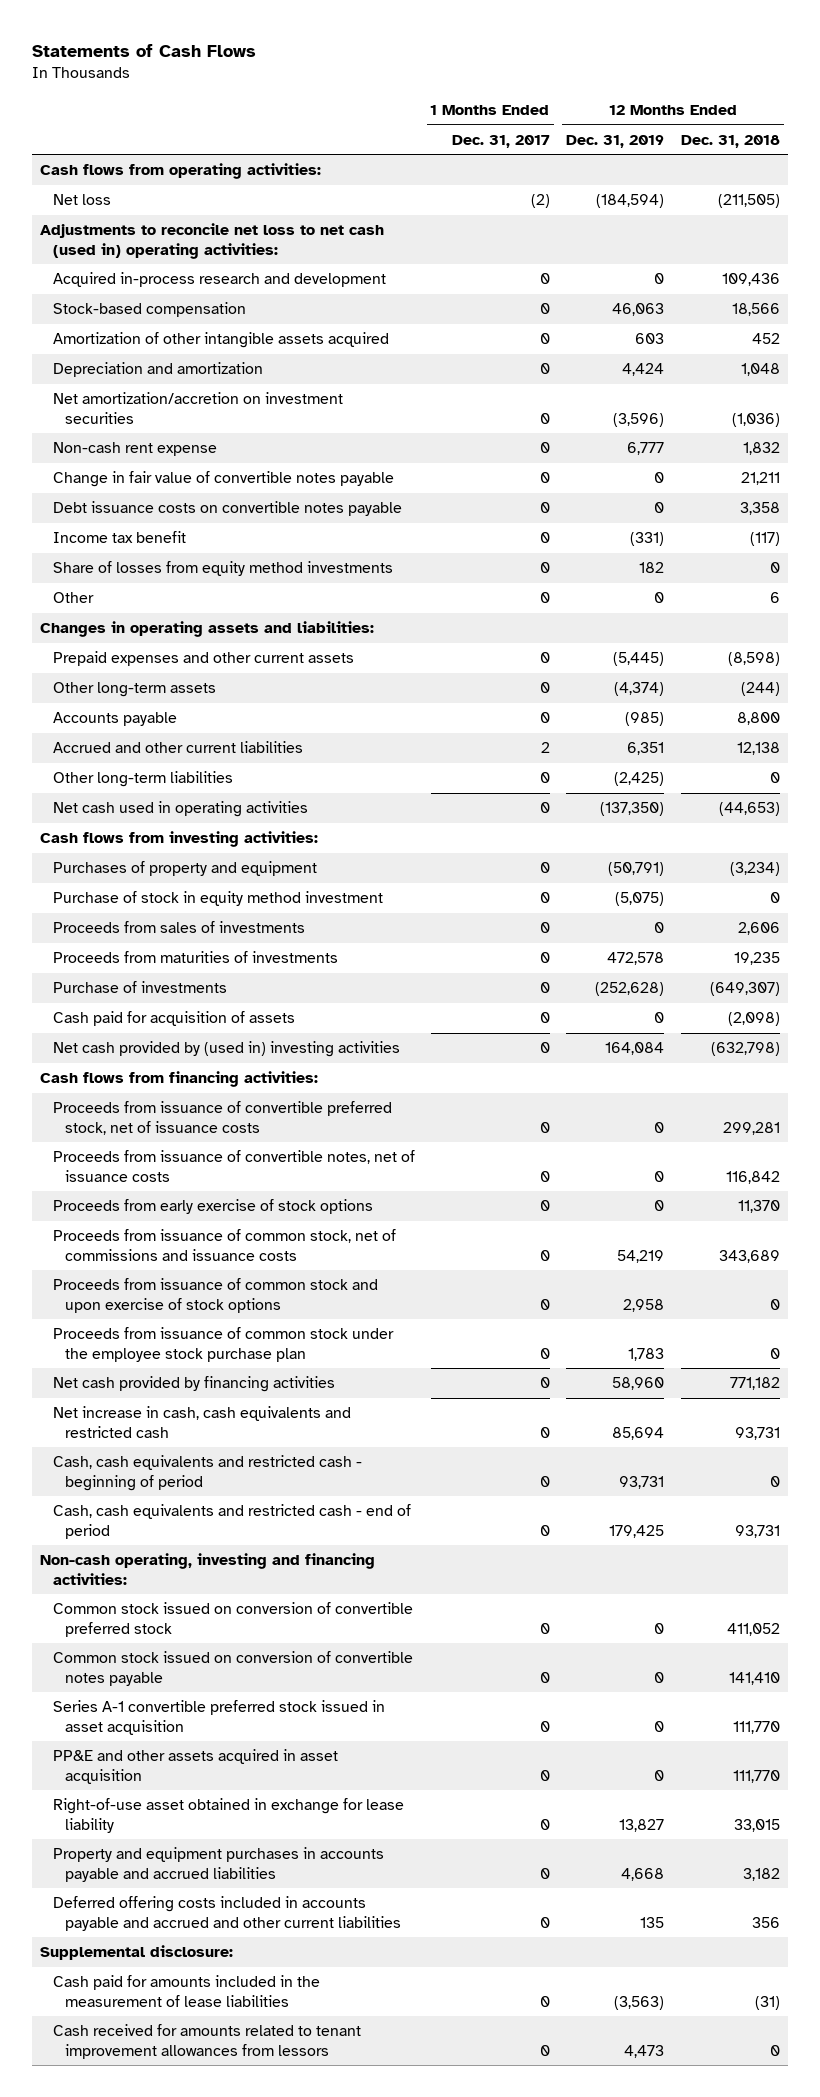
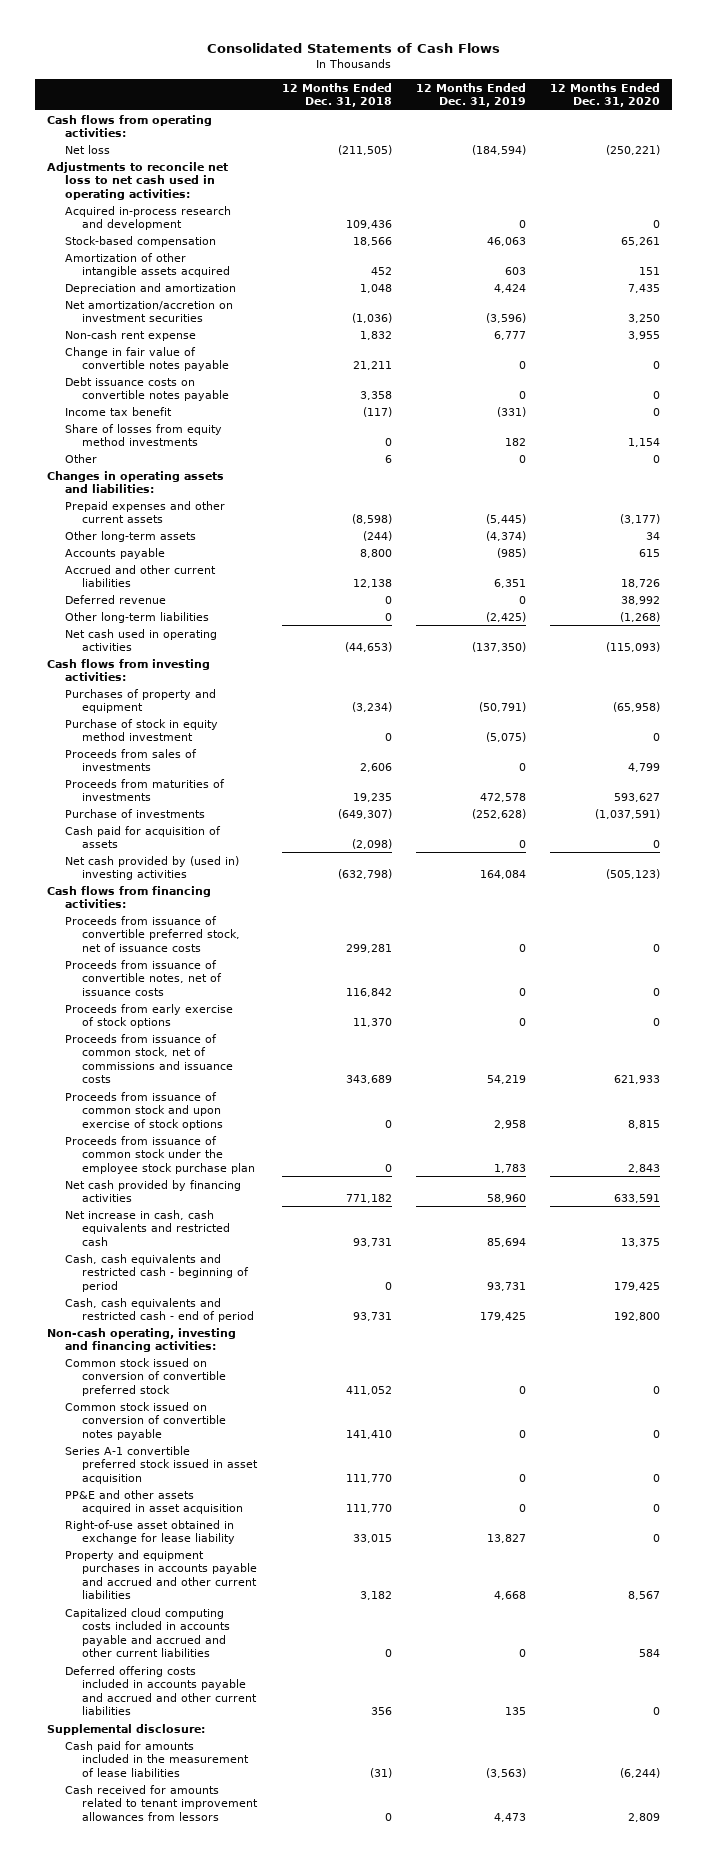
- Statements of Cash Flows
+ Consolidated Statements of Cash Flows
- | 1 Months Ended Dec. 31, 2017 | 12 Months Ended Dec. 31, 2019 | 12 Months Ended Dec. 31, 2018
+ | 12 Months Ended Dec. 31, 2018 | 12 Months Ended Dec. 31, 2019 | 12 Months Ended Dec. 31, 2020
- Adjustments to reconcile net loss to net cash (used in) operating activities:
+ Adjustments to reconcile net loss to net cash used in operating activities:
+ Deferred revenue | 0 | 0 | 38,992
- Property and equipment purchases in accounts payable and accrued liabilities | 0 | 4,668 | 3,182
+ Property and equipment purchases in accounts payable and accrued and other current liabilities | 3,182 | 4,668 | 8,567
+ Capitalized cloud computing costs included in accounts payable and accrued and other current liabilities | 0 | 0 | 584

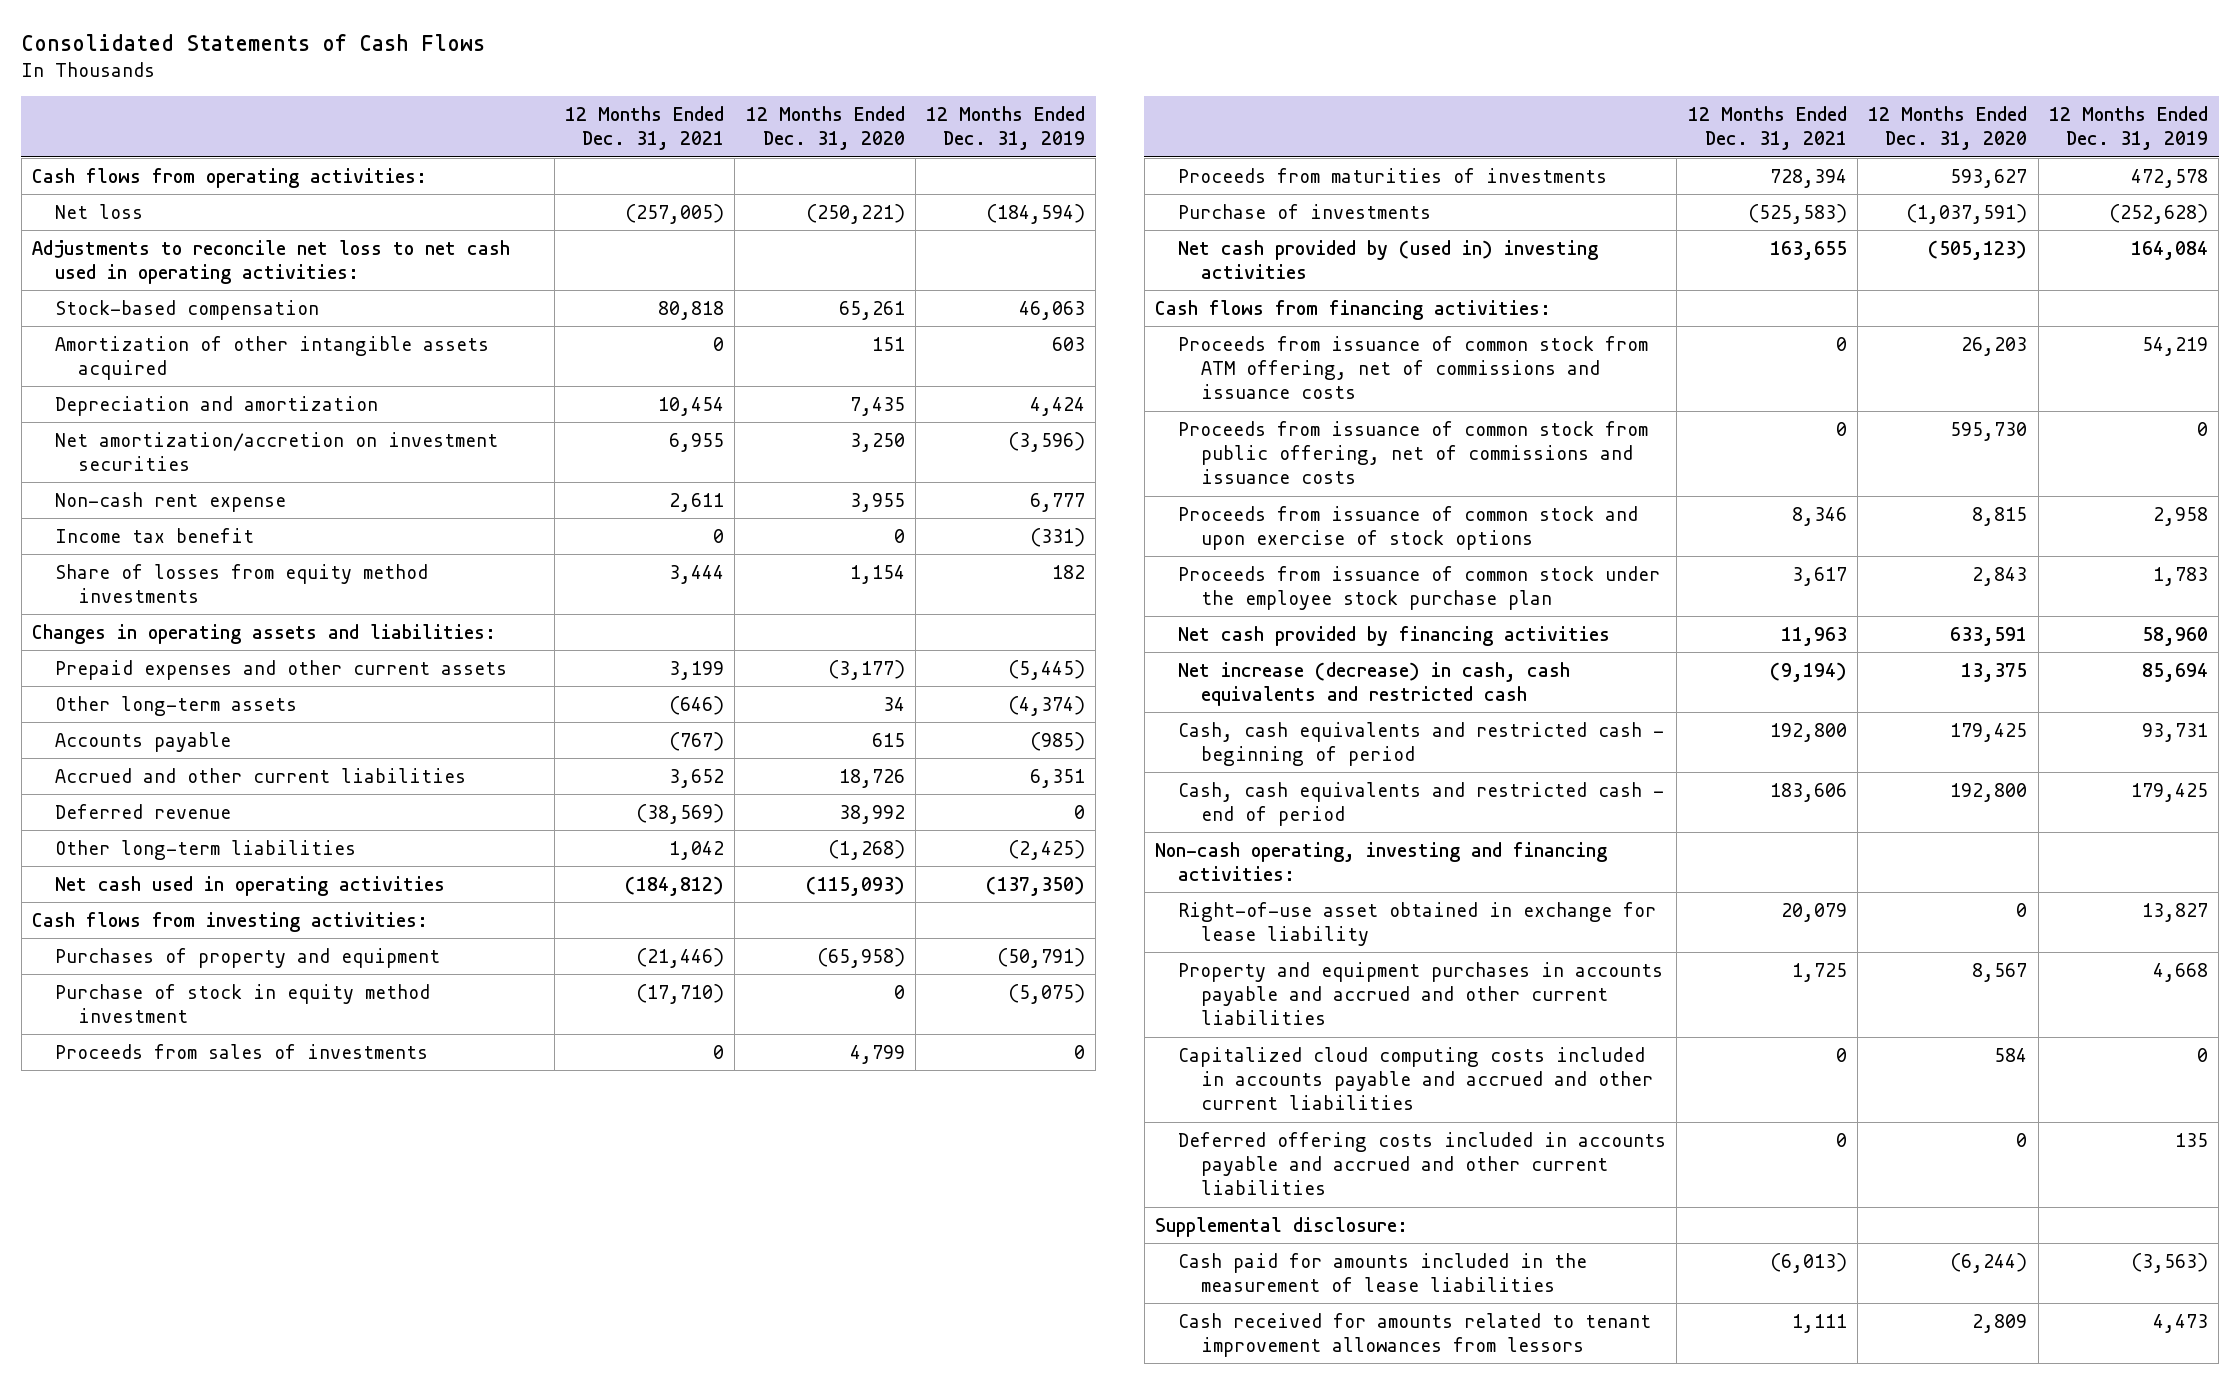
- | 12 Months Ended Dec. 31, 2018 | 12 Months Ended Dec. 31, 2019 | 12 Months Ended Dec. 31, 2020
+ | 12 Months Ended Dec. 31, 2021 | 12 Months Ended Dec. 31, 2020 | 12 Months Ended Dec. 31, 2019
- Acquired in-process research and development | 109,436 | 0 | 0
- Change in fair value of convertible notes payable | 21,211 | 0 | 0
- Debt issuance costs on convertible notes payable | 3,358 | 0 | 0
- Other | 6 | 0 | 0
- Cash paid for acquisition of assets | (2,098) | 0 | 0
- Proceeds from issuance of convertible preferred stock, net of issuance costs | 299,281 | 0 | 0
- Proceeds from issuance of convertible notes, net of issuance costs | 116,842 | 0 | 0
- Proceeds from early exercise of stock options | 11,370 | 0 | 0
- Proceeds from issuance of common stock, net of commissions and issuance costs | 343,689 | 54,219 | 621,933
+ Proceeds from issuance of common stock from ATM offering, net of commissions and issuance costs | 0 | 26,203 | 54,219
+ Proceeds from issuance of common stock from public offering, net of commissions and issuance costs | 0 | 595,730 | 0
- Net increase in cash, cash equivalents and restricted cash | 93,731 | 85,694 | 13,375
+ Net increase (decrease) in cash, cash equivalents and restricted cash | (9,194) | 13,375 | 85,694
- Common stock issued on conversion of convertible preferred stock | 411,052 | 0 | 0
- Common stock issued on conversion of convertible notes payable | 141,410 | 0 | 0
- Series A-1 convertible preferred stock issued in asset acquisition | 111,770 | 0 | 0
- PP&E and other assets acquired in asset acquisition | 111,770 | 0 | 0

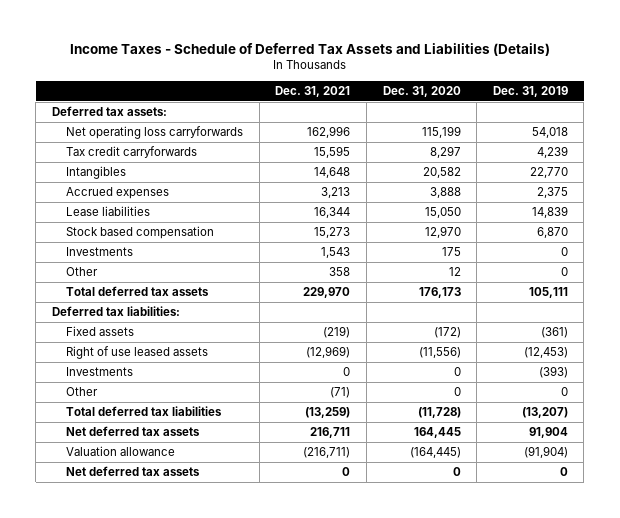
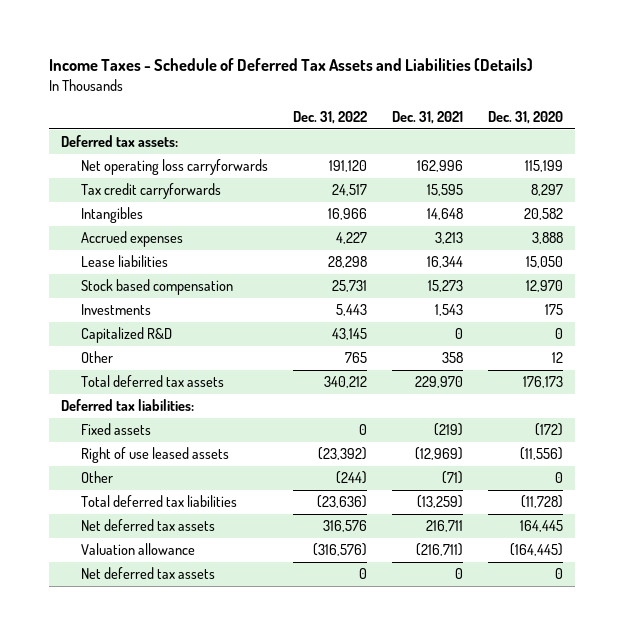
- | Dec. 31, 2021 | Dec. 31, 2020 | Dec. 31, 2019
+ | Dec. 31, 2022 | Dec. 31, 2021 | Dec. 31, 2020
+ Capitalized R&D | 43,145 | 0 | 0
- Investments | 0 | 0 | (393)

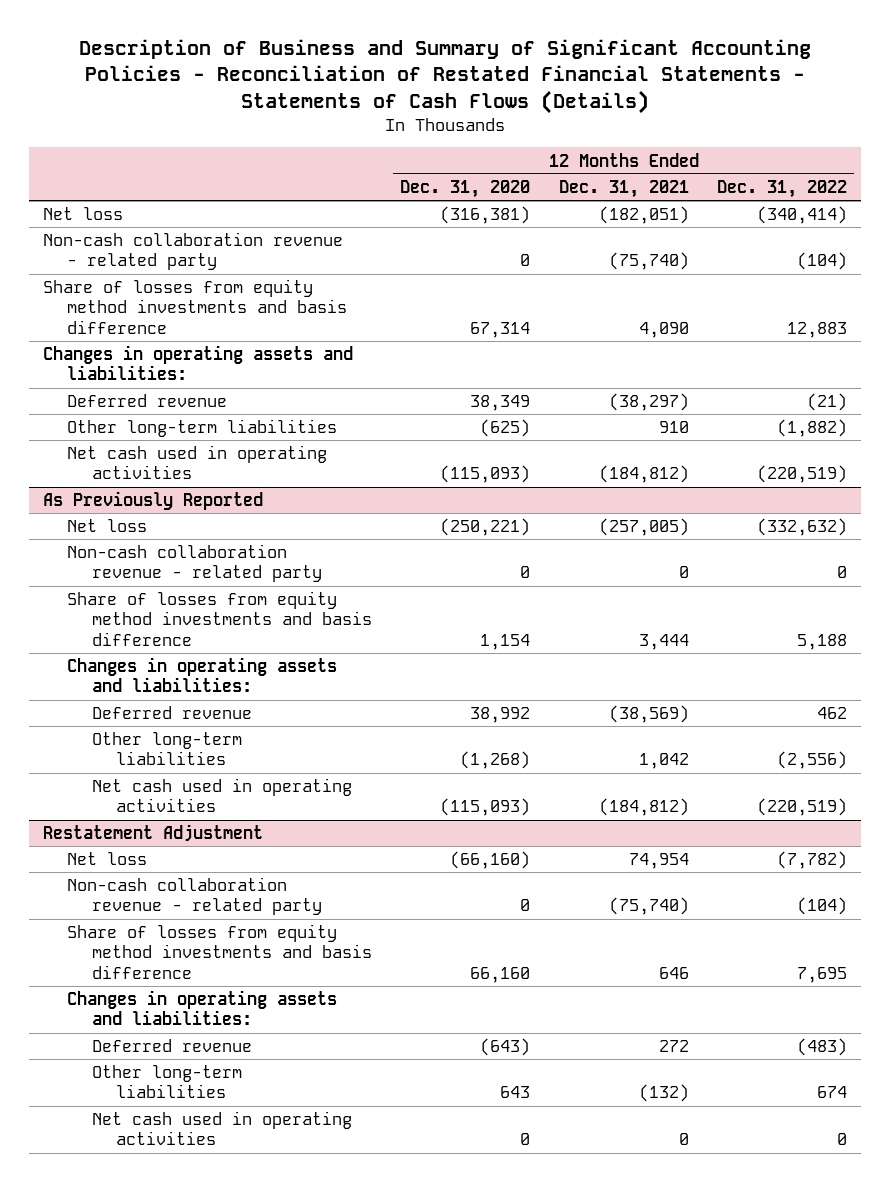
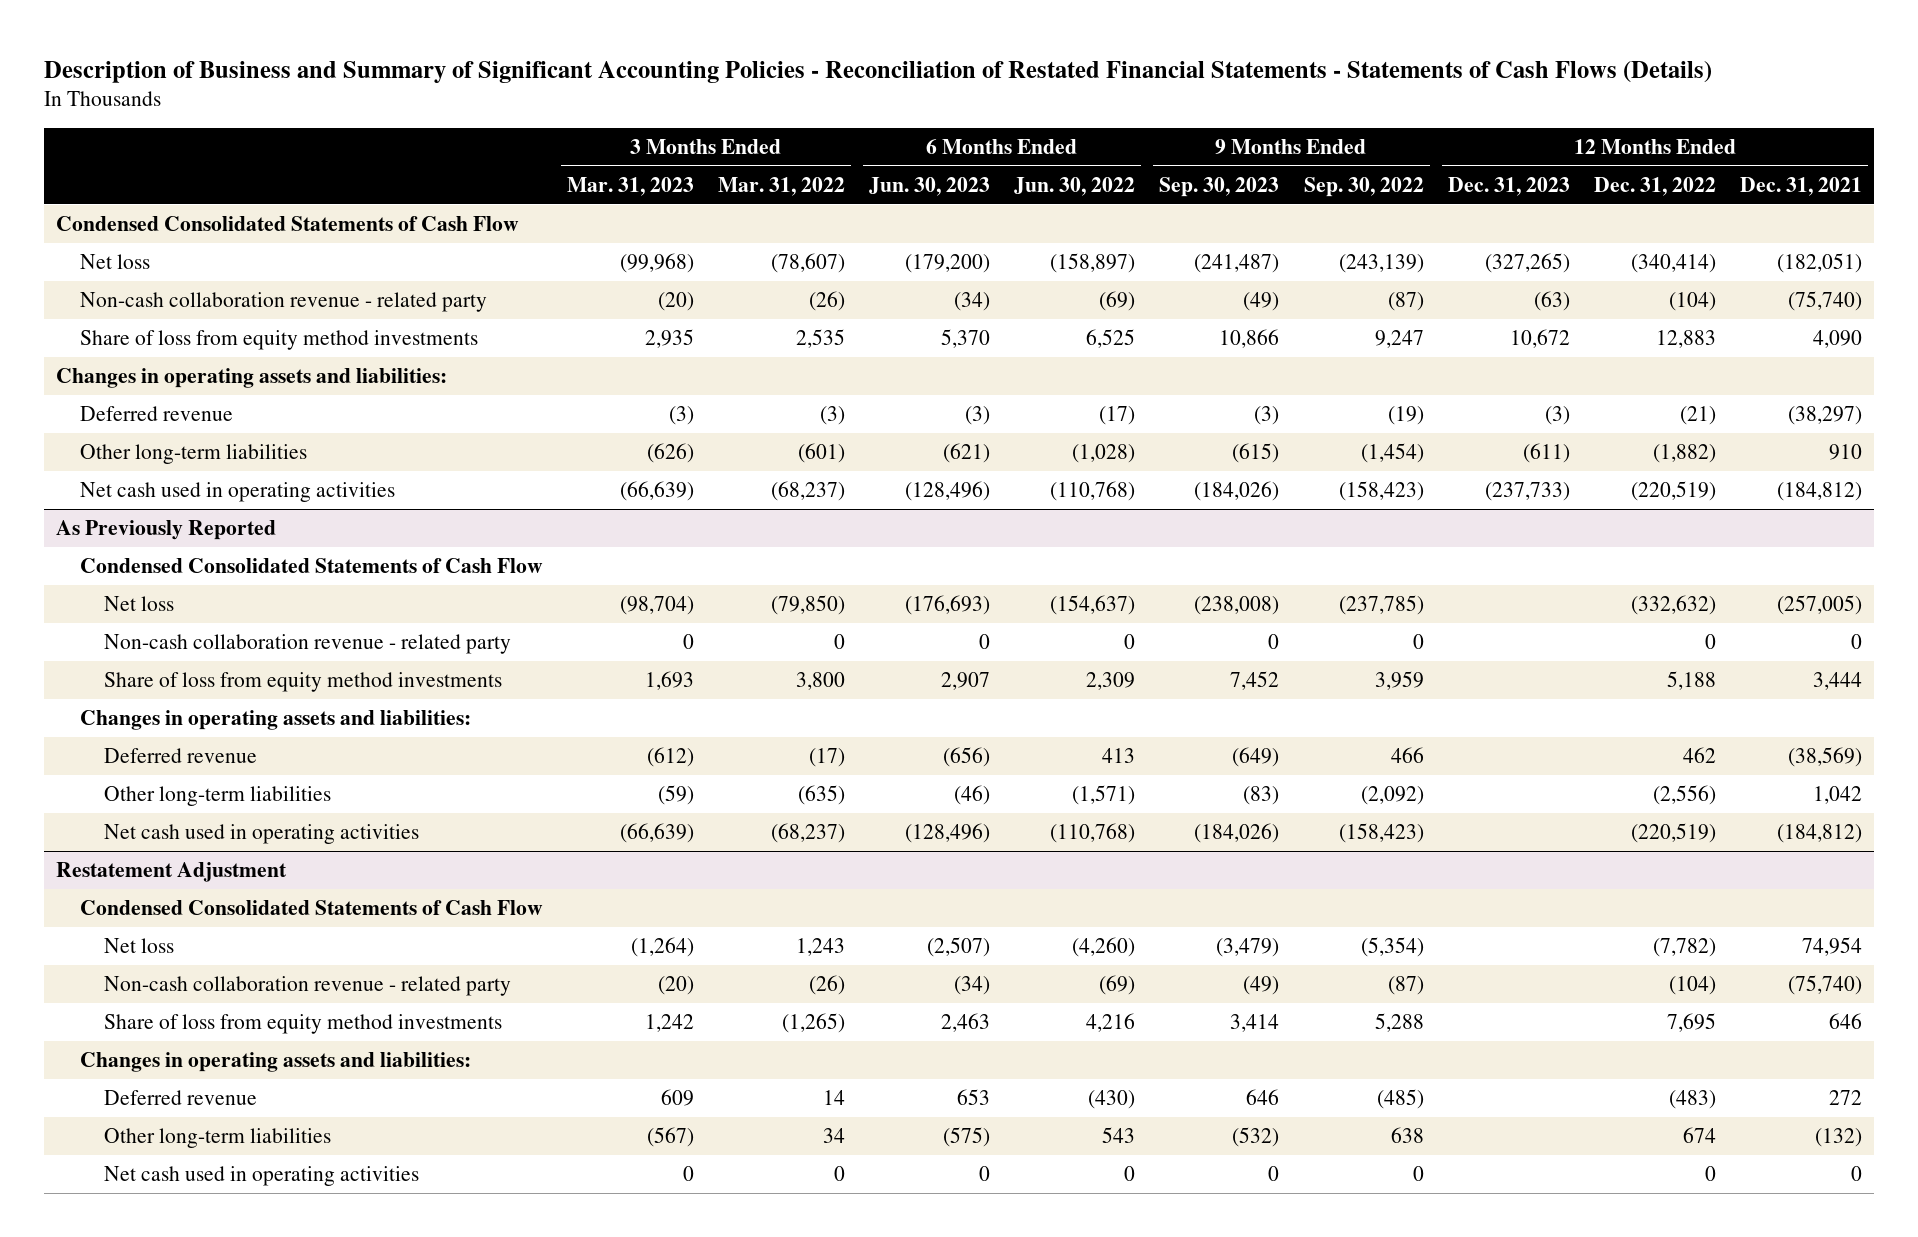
- | 12 Months Ended Dec. 31, 2020 | 12 Months Ended Dec. 31, 2021 | 12 Months Ended Dec. 31, 2022
+ | 3 Months Ended Mar. 31, 2023 | 3 Months Ended Mar. 31, 2022 | 6 Months Ended Jun. 30, 2023 | 6 Months Ended Jun. 30, 2022 | 9 Months Ended Sep. 30, 2023 | 9 Months Ended Sep. 30, 2022 | 12 Months Ended Dec. 31, 2023 | 12 Months Ended Dec. 31, 2022 | 12 Months Ended Dec. 31, 2021
+ Condensed Consolidated Statements of Cash Flow
- Share of losses from equity method investments and basis difference | 67,314 | 4,090 | 12,883
+ Share of loss from equity method investments | 2,935 | 2,535 | 5,370 | 6,525 | 10,866 | 9,247 | 10,672 | 12,883 | 4,090
@ As Previously Reported
+ Condensed Consolidated Statements of Cash Flow
- Share of losses from equity method investments and basis difference | 1,154 | 3,444 | 5,188
+ Share of loss from equity method investments | 1,693 | 3,800 | 2,907 | 2,309 | 7,452 | 3,959 | | 5,188 | 3,444
@ Restatement Adjustment
+ Condensed Consolidated Statements of Cash Flow
- Share of losses from equity method investments and basis difference | 66,160 | 646 | 7,695
+ Share of loss from equity method investments | 1,242 | (1,265) | 2,463 | 4,216 | 3,414 | 5,288 | | 7,695 | 646

